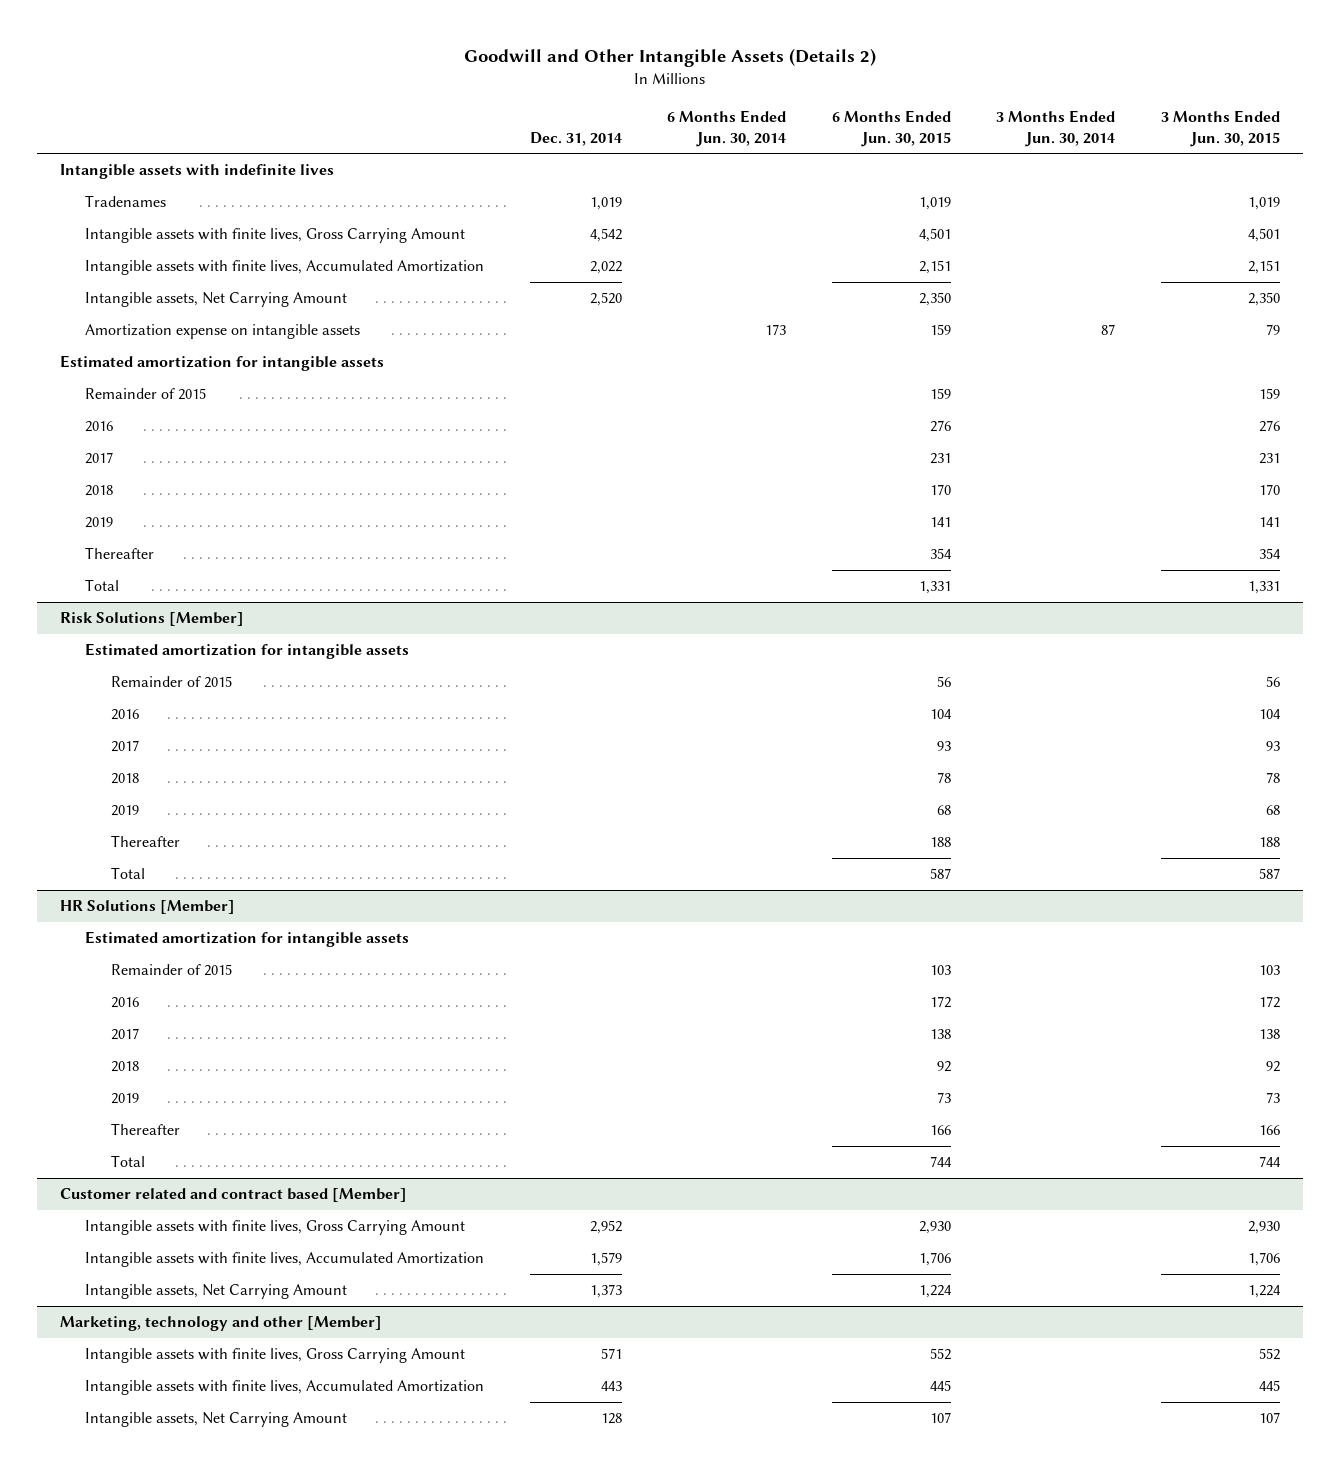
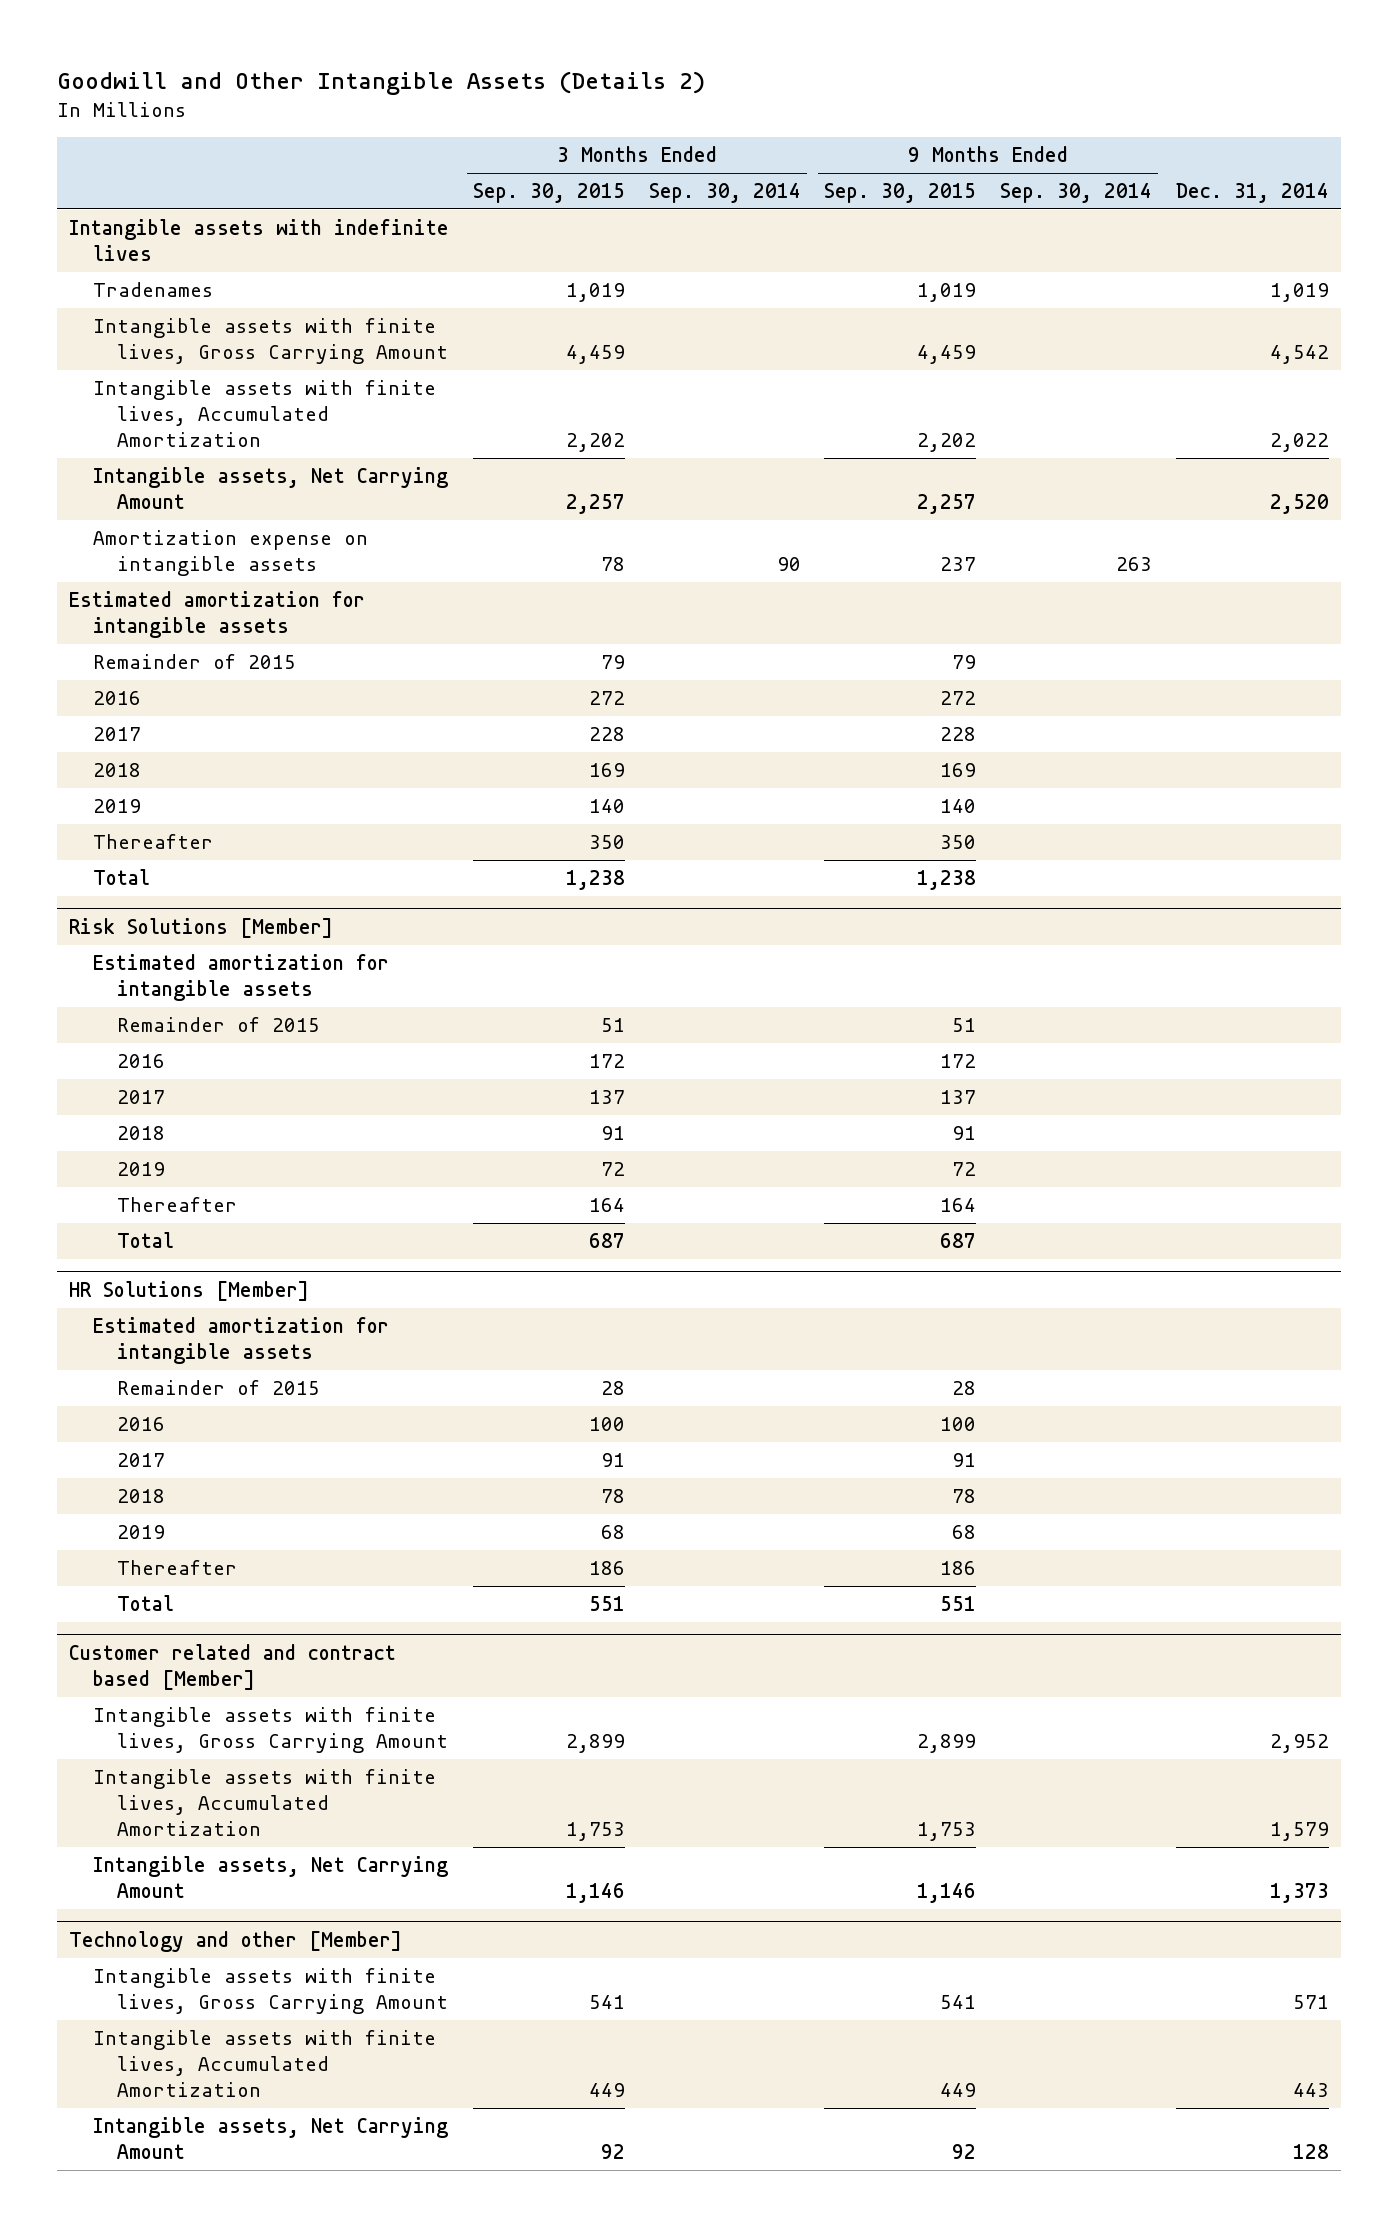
- | Dec. 31, 2014 | 6 Months Ended Jun. 30, 2014 | 6 Months Ended Jun. 30, 2015 | 3 Months Ended Jun. 30, 2014 | 3 Months Ended Jun. 30, 2015
+ | 3 Months Ended Sep. 30, 2015 | 3 Months Ended Sep. 30, 2014 | 9 Months Ended Sep. 30, 2015 | 9 Months Ended Sep. 30, 2014 | Dec. 31, 2014
- Marketing, technology and other [Member]
+ Technology and other [Member]

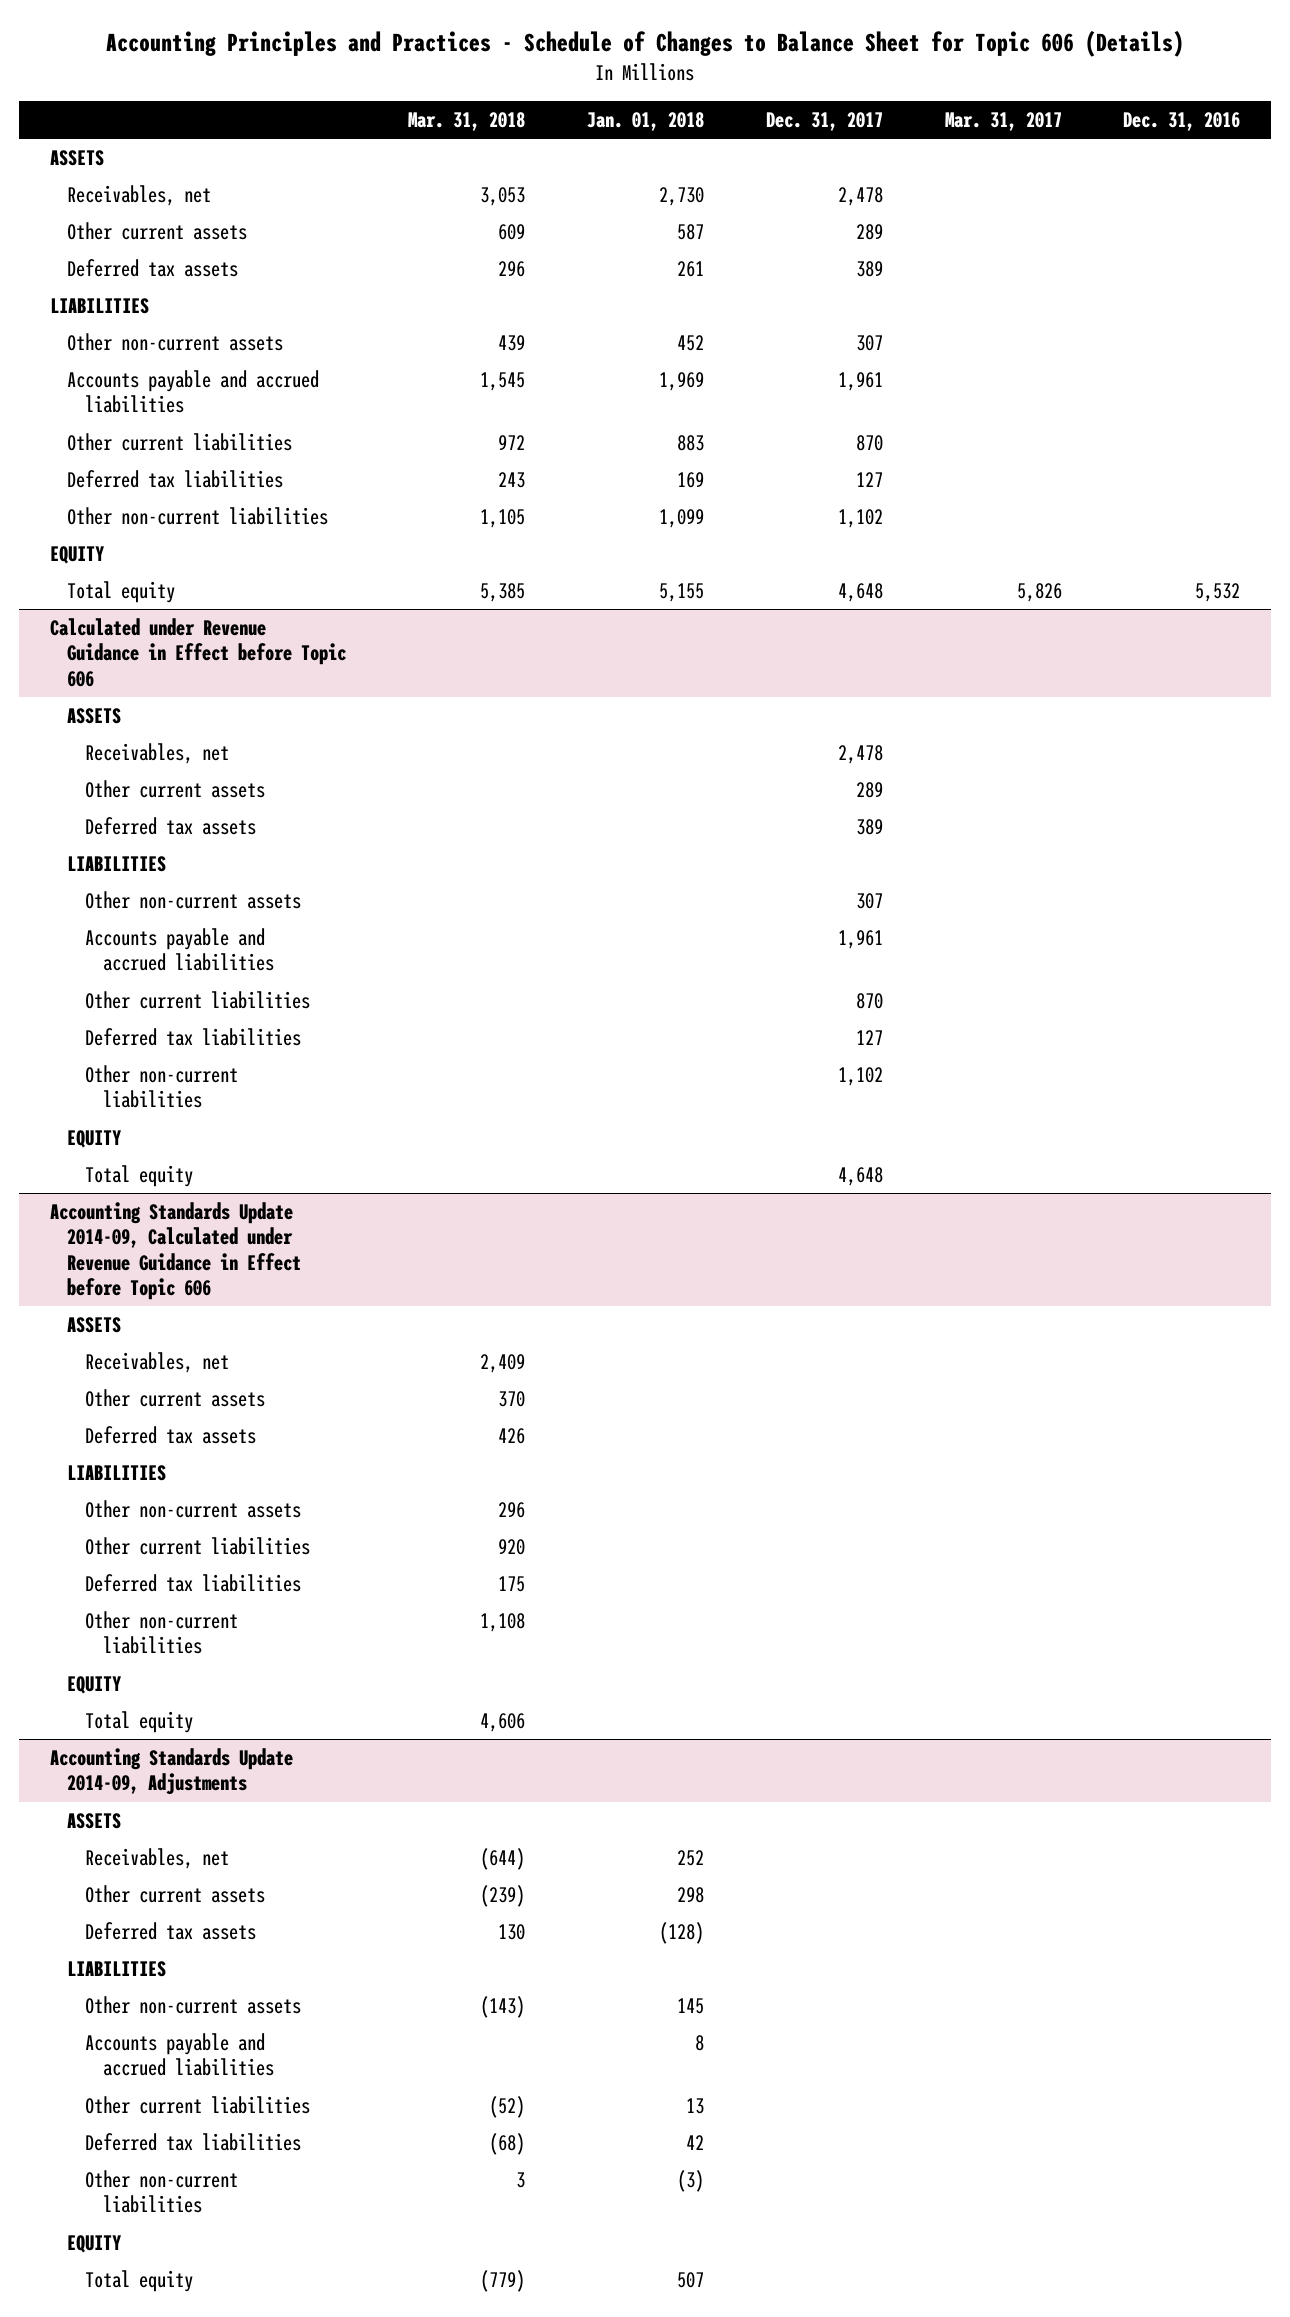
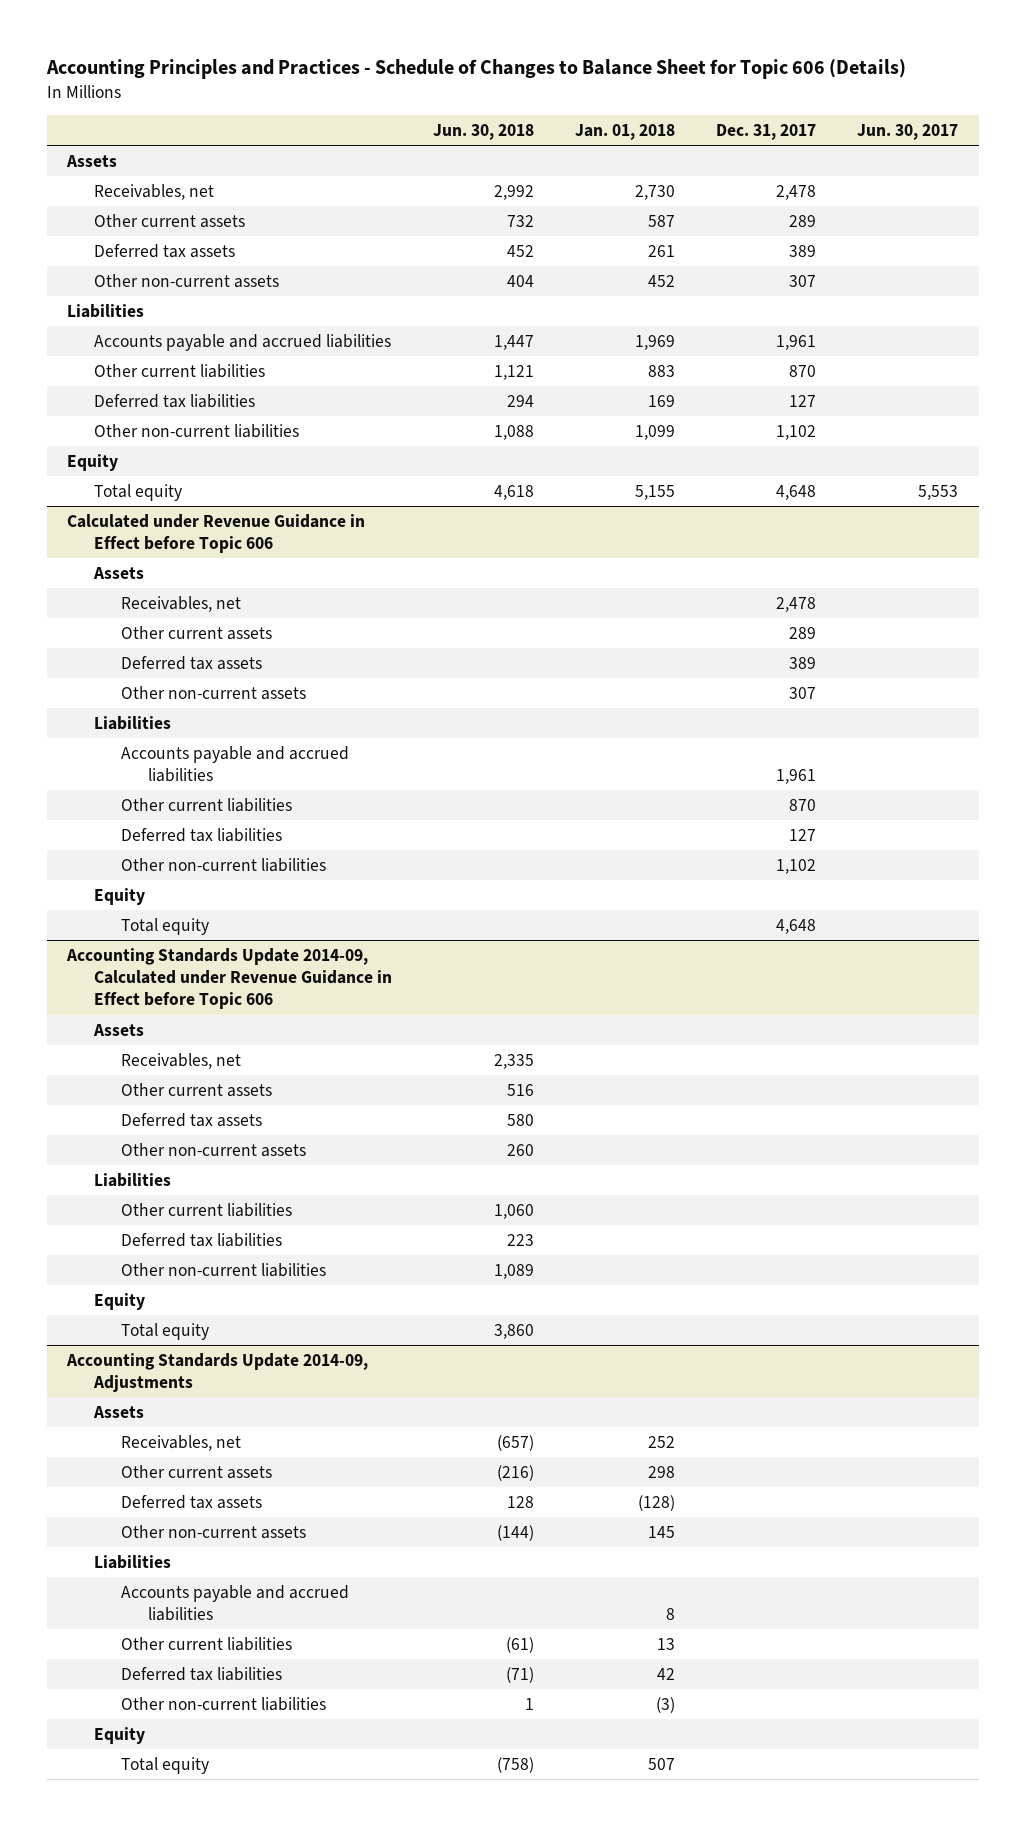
- | Mar. 31, 2018 | Jan. 01, 2018 | Dec. 31, 2017 | Mar. 31, 2017 | Dec. 31, 2016
+ | Jun. 30, 2018 | Jan. 01, 2018 | Dec. 31, 2017 | Jun. 30, 2017
- ASSETS
+ Assets
- LIABILITIES
+ Liabilities
- EQUITY
+ Equity
@ Calculated under Revenue Guidance in Effect before Topic 606
- ASSETS
+ Assets
- LIABILITIES
+ Liabilities
- EQUITY
+ Equity
@ Accounting Standards Update 2014-09, Calculated under Revenue Guidance in Effect before Topic 606
- ASSETS
+ Assets
- LIABILITIES
+ Liabilities
- EQUITY
+ Equity
@ Accounting Standards Update 2014-09, Adjustments
- ASSETS
+ Assets
- LIABILITIES
+ Liabilities
- EQUITY
+ Equity

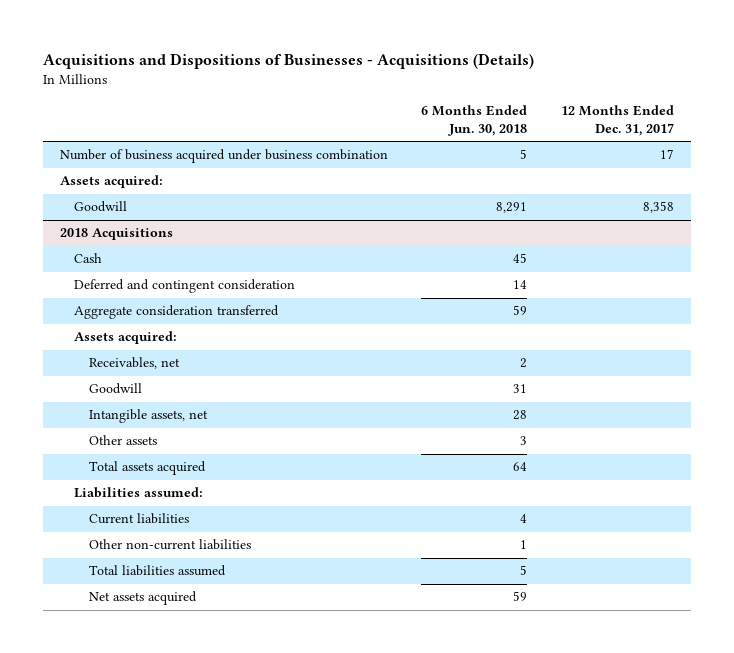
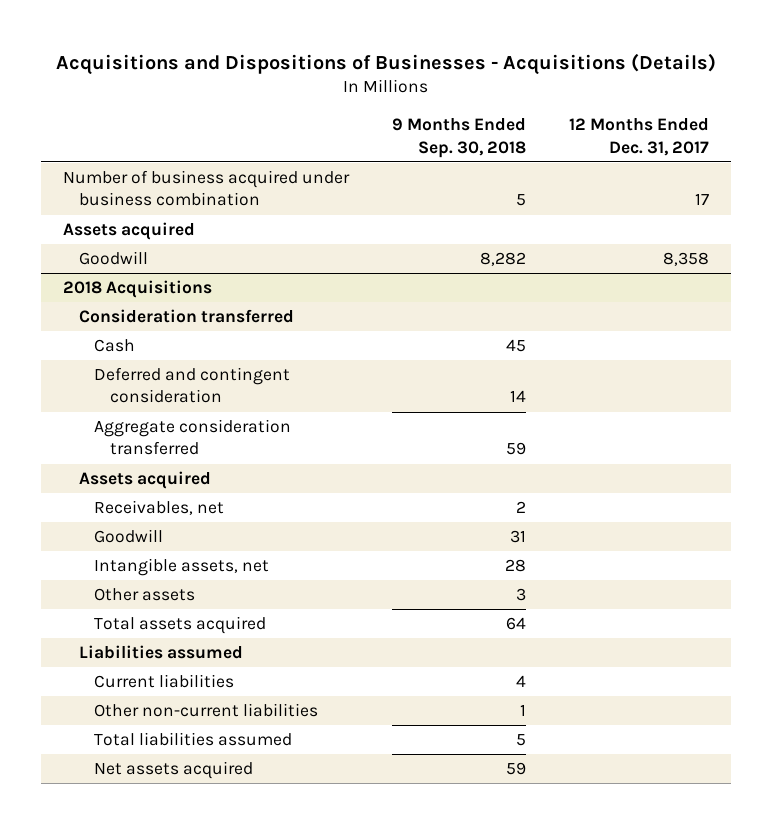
- | 6 Months Ended Jun. 30, 2018 | 12 Months Ended Dec. 31, 2017
+ | 9 Months Ended Sep. 30, 2018 | 12 Months Ended Dec. 31, 2017
- Assets acquired:
+ Assets acquired
@ 2018 Acquisitions
+ Consideration transferred
- Assets acquired:
+ Assets acquired
- Liabilities assumed:
+ Liabilities assumed

